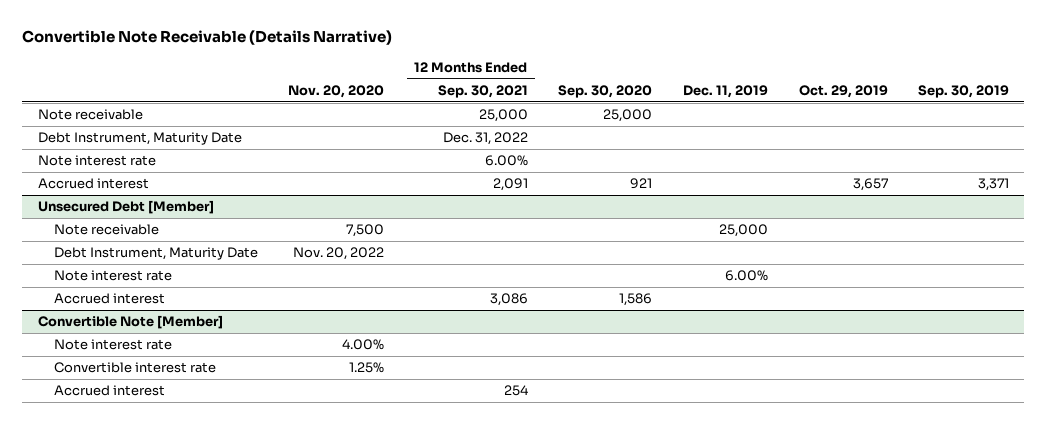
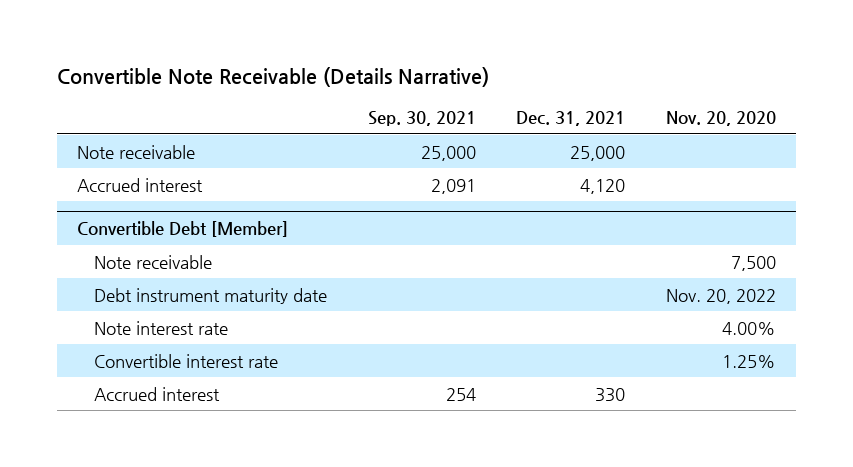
- | Nov. 20, 2020 | 12 Months Ended Sep. 30, 2021 | Sep. 30, 2020 | Dec. 11, 2019 | Oct. 29, 2019 | Sep. 30, 2019
+ | Sep. 30, 2021 | Dec. 31, 2021 | Nov. 20, 2020
- Debt Instrument, Maturity Date | | Dec. 31, 2022 | | | |
- Note interest rate | | 6.00% | | | |
- Unsecured Debt [Member]
- Note receivable | 7,500 | | | 25,000 | |
- Debt Instrument, Maturity Date | Nov. 20, 2022 | | | | |
- Note interest rate | | | | 6.00% | |
- Accrued interest | | 3,086 | 1,586 | | |
- Convertible Note [Member]
+ Convertible Debt [Member]
+ Note receivable | | | 7,500
+ Debt instrument maturity date | | | Nov. 20, 2022

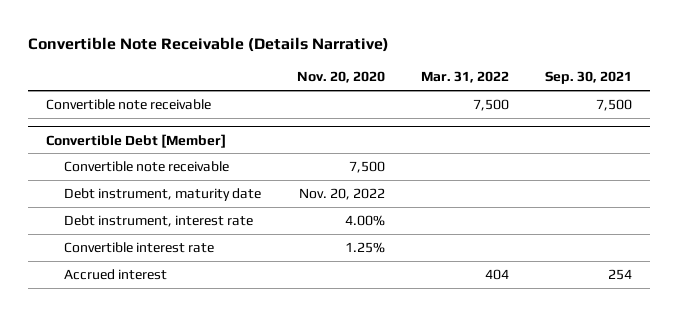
- | Sep. 30, 2021 | Dec. 31, 2021 | Nov. 20, 2020
+ | Nov. 20, 2020 | Mar. 31, 2022 | Sep. 30, 2021
- Note receivable | 25,000 | 25,000 |
- Accrued interest | 2,091 | 4,120 |
+ Convertible note receivable | | 7,500 | 7,500
@ Convertible Debt [Member]
- Note receivable | | | 7,500
- Debt instrument maturity date | | | Nov. 20, 2022
- Note interest rate | | | 4.00%
+ Convertible note receivable | 7,500 | |
+ Debt instrument, maturity date | Nov. 20, 2022 | |
+ Debt instrument, interest rate | 4.00% | |

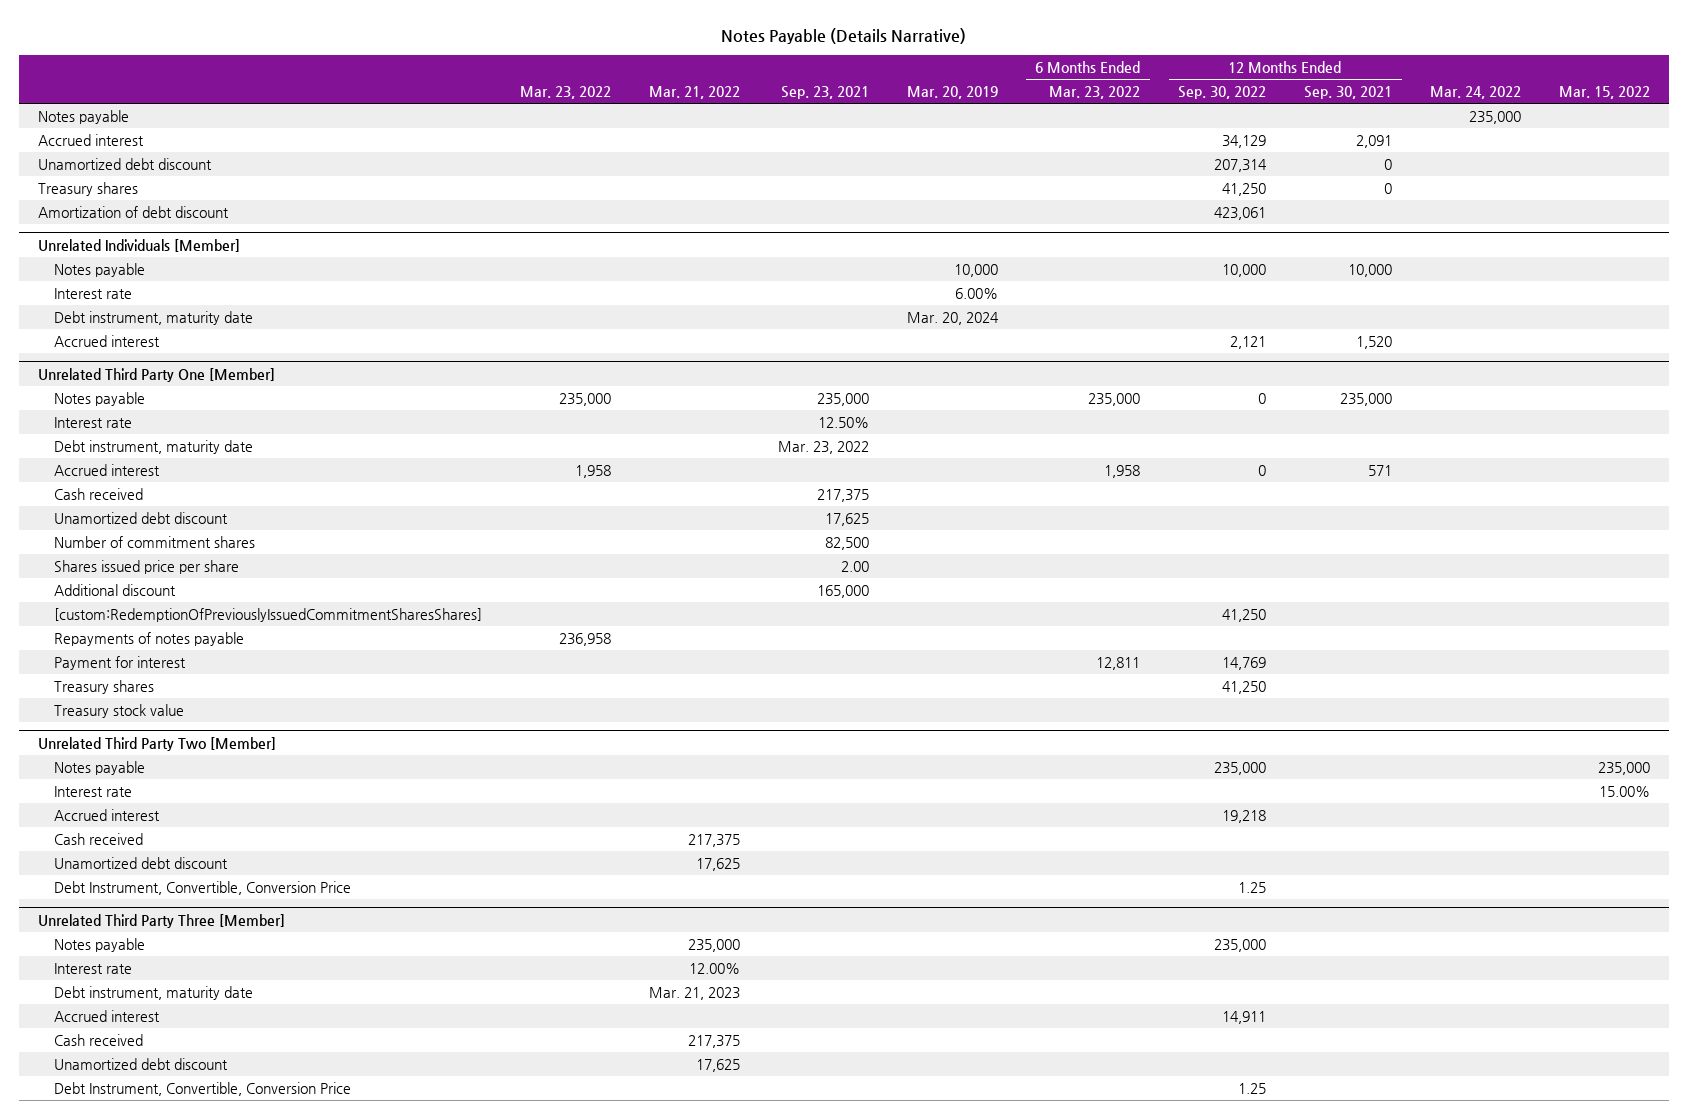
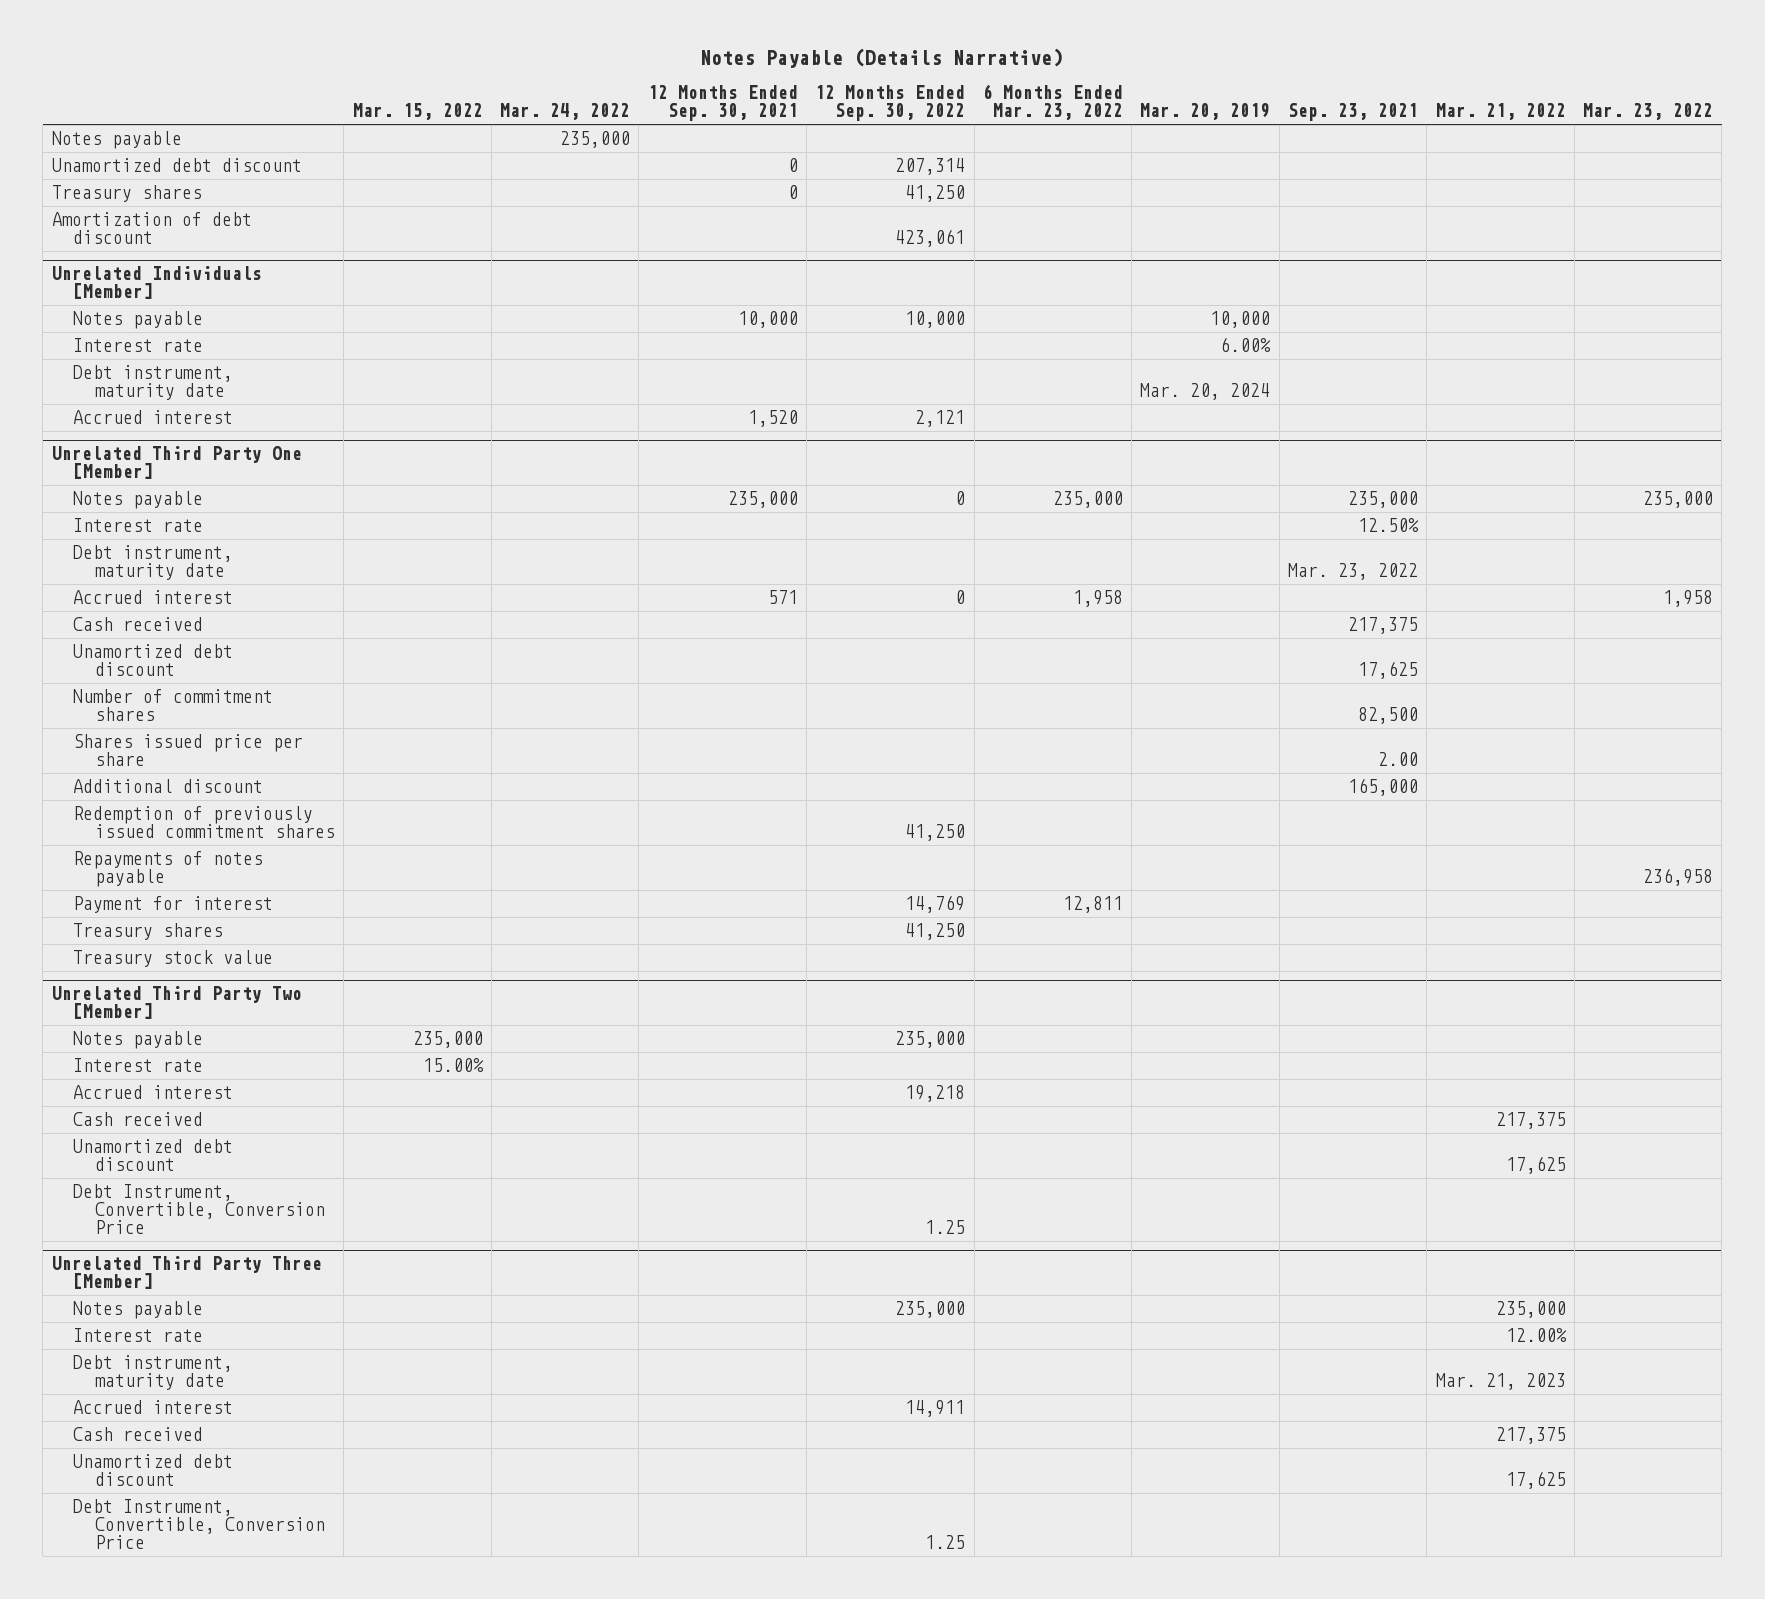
- | Mar. 23, 2022 | Mar. 21, 2022 | Sep. 23, 2021 | Mar. 20, 2019 | 6 Months Ended Mar. 23, 2022 | 12 Months Ended Sep. 30, 2022 | 12 Months Ended Sep. 30, 2021 | Mar. 24, 2022 | Mar. 15, 2022
+ | Mar. 15, 2022 | Mar. 24, 2022 | 12 Months Ended Sep. 30, 2021 | 12 Months Ended Sep. 30, 2022 | 6 Months Ended Mar. 23, 2022 | Mar. 20, 2019 | Sep. 23, 2021 | Mar. 21, 2022 | Mar. 23, 2022
- Accrued interest | | | | | | 34,129 | 2,091 | |
@ Unrelated Third Party One [Member]
- [custom:RedemptionOfPreviouslyIssuedCommitmentSharesShares] | | | | | | 41,250 | | |
+ Redemption of previously issued commitment shares | | | | 41,250 | | | | |

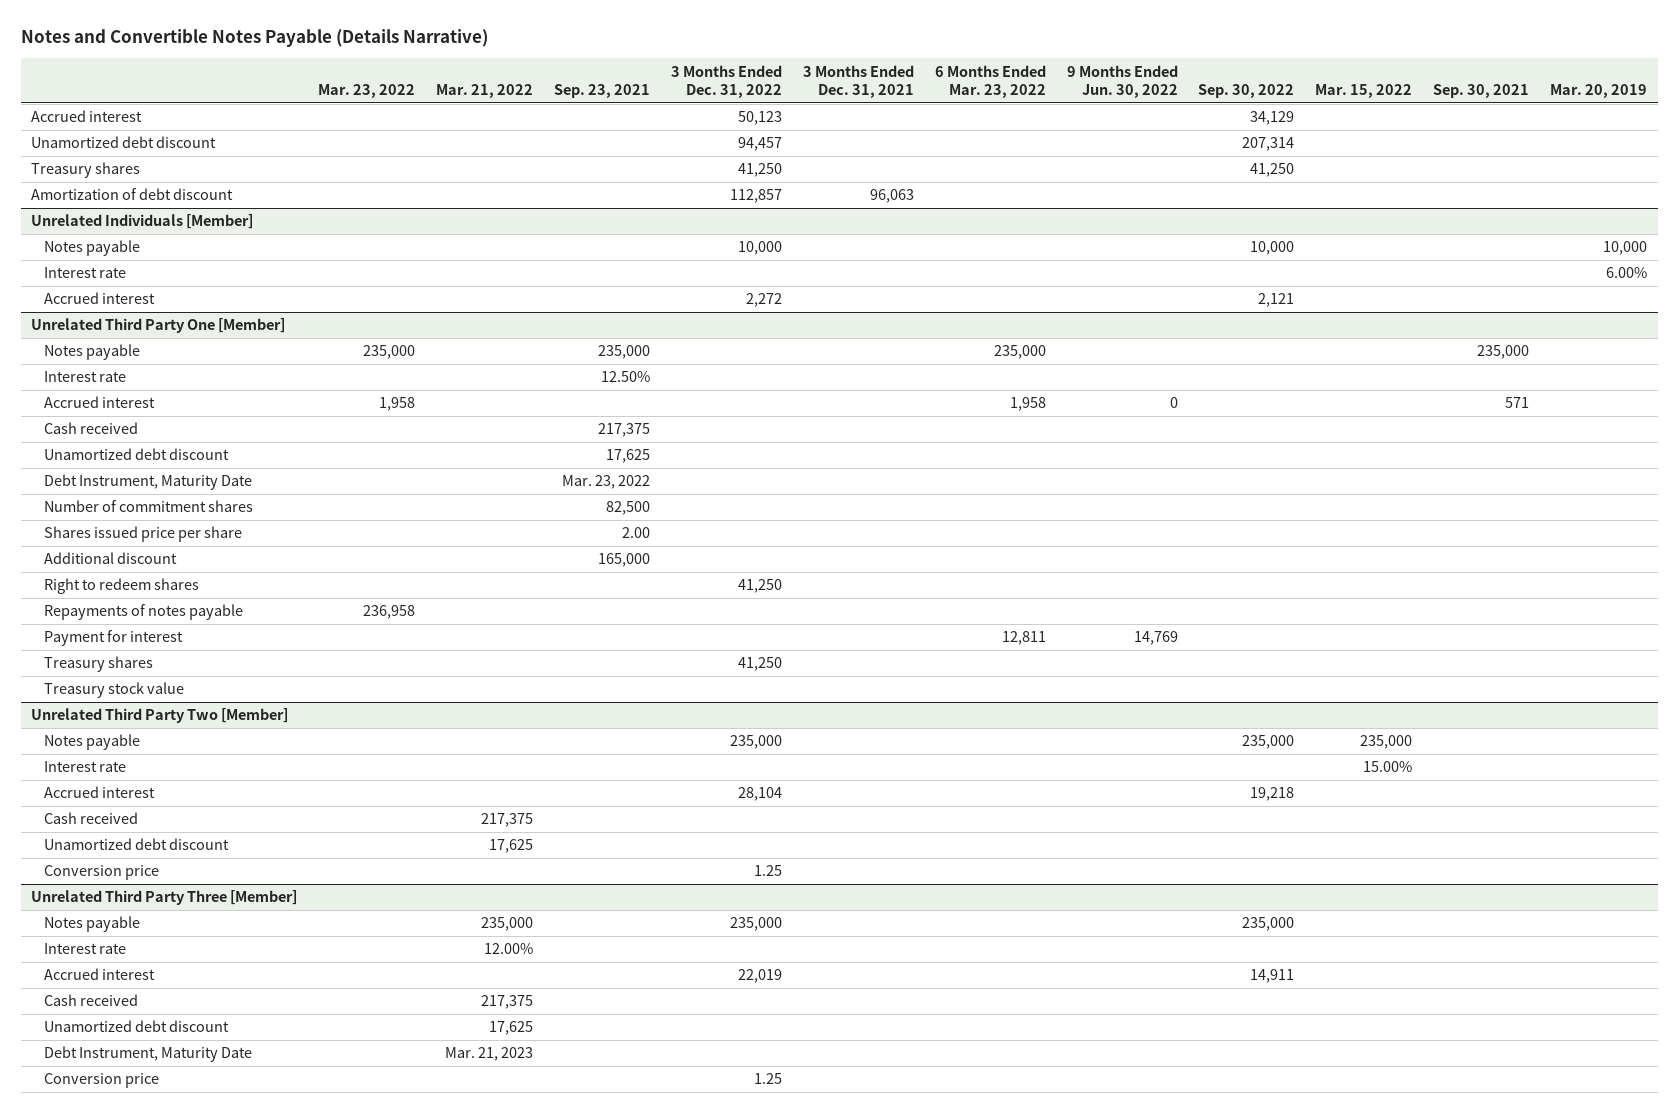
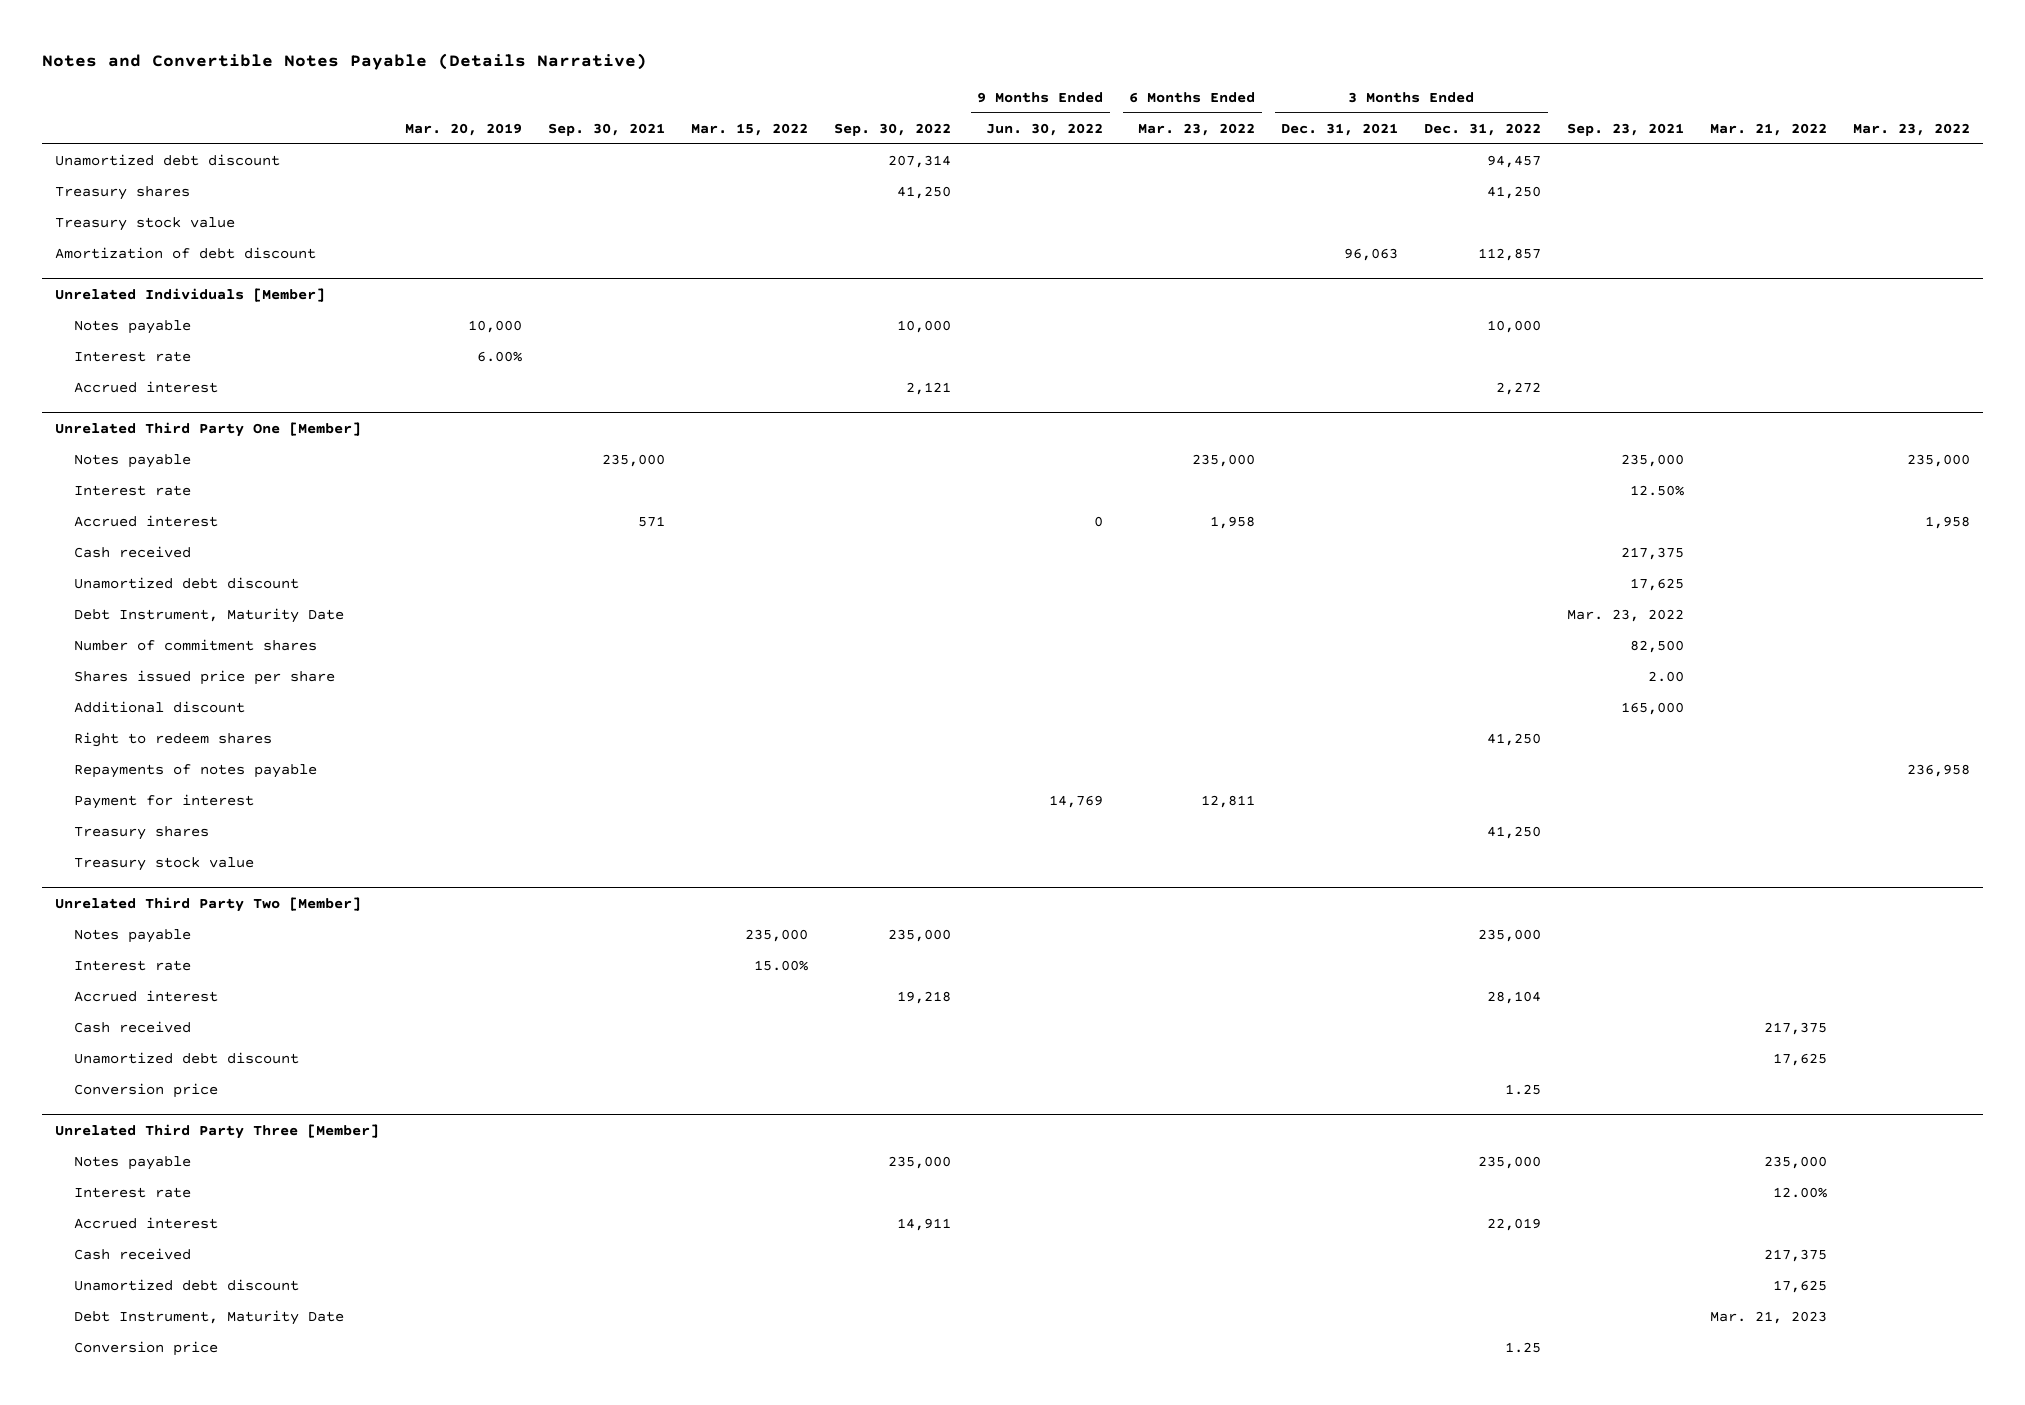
- | Mar. 23, 2022 | Mar. 21, 2022 | Sep. 23, 2021 | 3 Months Ended Dec. 31, 2022 | 3 Months Ended Dec. 31, 2021 | 6 Months Ended Mar. 23, 2022 | 9 Months Ended Jun. 30, 2022 | Sep. 30, 2022 | Mar. 15, 2022 | Sep. 30, 2021 | Mar. 20, 2019
+ | Mar. 20, 2019 | Sep. 30, 2021 | Mar. 15, 2022 | Sep. 30, 2022 | 9 Months Ended Jun. 30, 2022 | 6 Months Ended Mar. 23, 2022 | 3 Months Ended Dec. 31, 2021 | 3 Months Ended Dec. 31, 2022 | Sep. 23, 2021 | Mar. 21, 2022 | Mar. 23, 2022
- Accrued interest | | | | 50,123 | | | | 34,129 | | |
+ Treasury stock value

